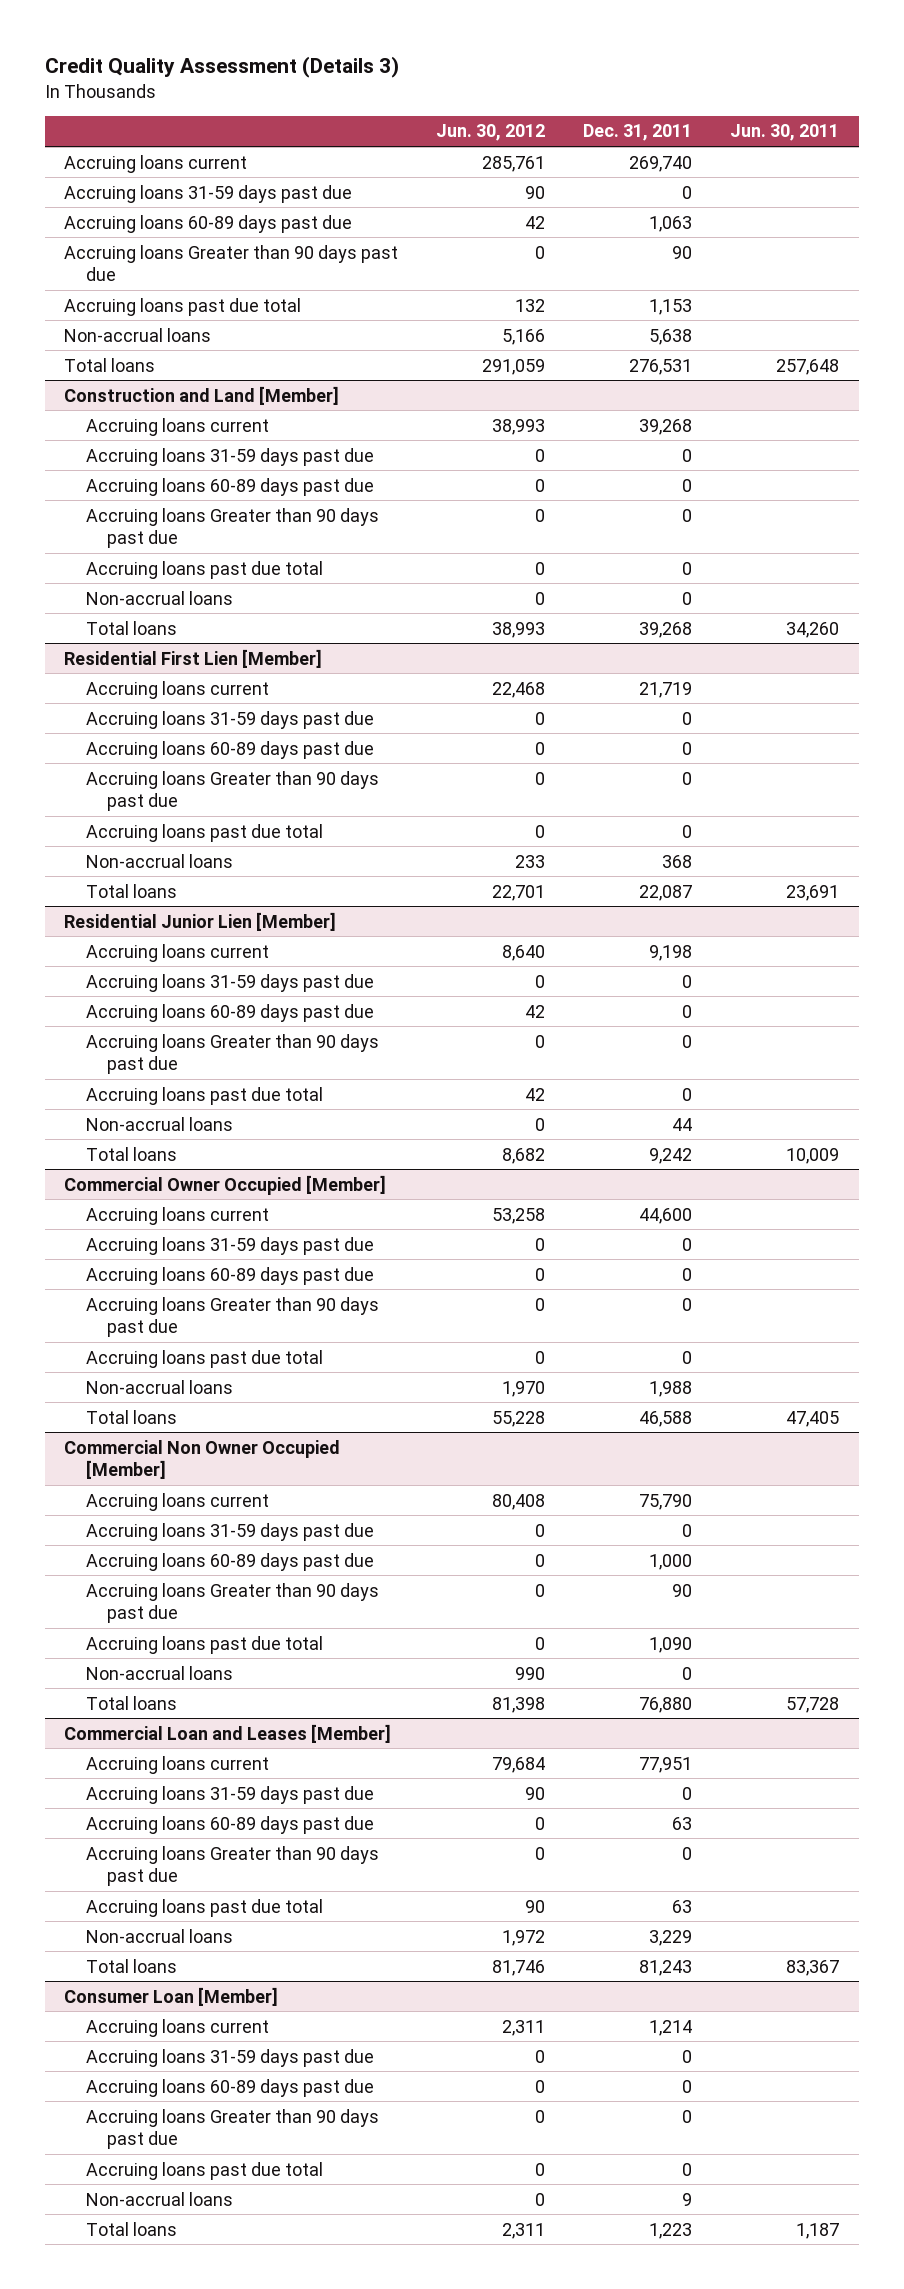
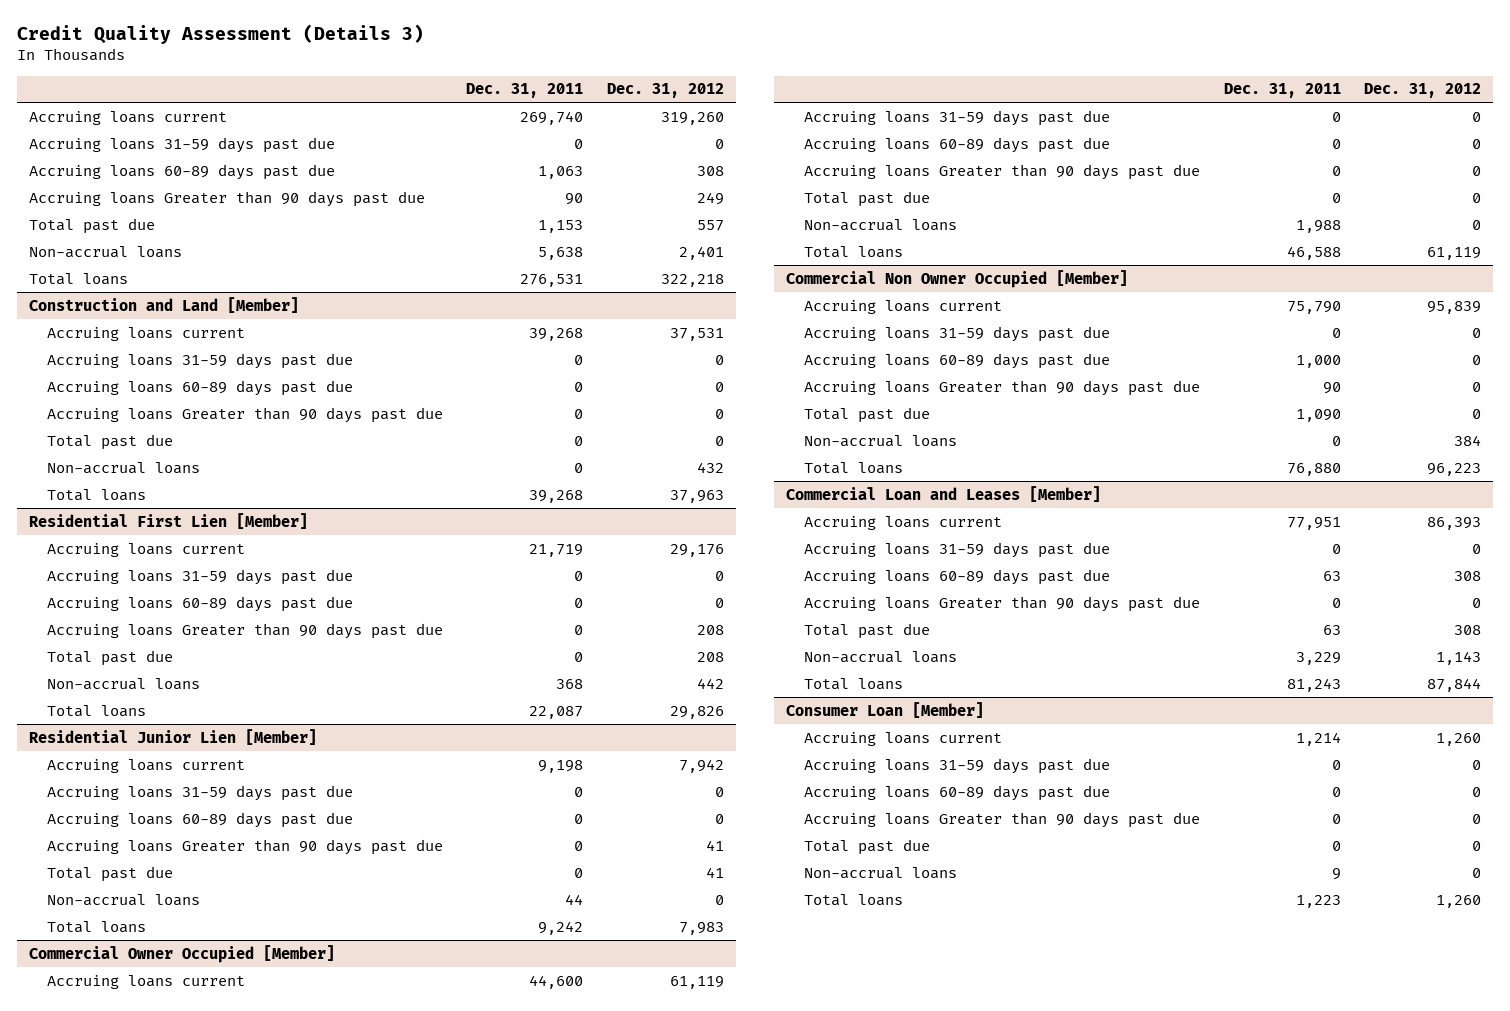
- | Jun. 30, 2012 | Dec. 31, 2011 | Jun. 30, 2011
+ | Dec. 31, 2011 | Dec. 31, 2012
- Accruing loans past due total | 132 | 1,153 |
+ Total past due | 1,153 | 557
@ Construction and Land [Member]
- Accruing loans past due total | 0 | 0 |
+ Total past due | 0 | 0
@ Residential First Lien [Member]
- Accruing loans past due total | 0 | 0 |
+ Total past due | 0 | 208
@ Residential Junior Lien [Member]
- Accruing loans past due total | 42 | 0 |
+ Total past due | 0 | 41
@ Commercial Owner Occupied [Member]
- Accruing loans past due total | 0 | 0 |
+ Total past due | 0 | 0
@ Commercial Non Owner Occupied [Member]
- Accruing loans past due total | 0 | 1,090 |
+ Total past due | 1,090 | 0
@ Commercial Loan and Leases [Member]
- Accruing loans past due total | 90 | 63 |
+ Total past due | 63 | 308
@ Consumer Loan [Member]
- Accruing loans past due total | 0 | 0 |
+ Total past due | 0 | 0

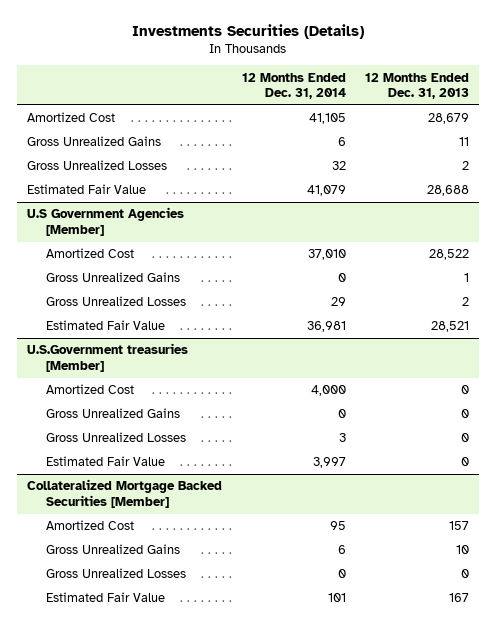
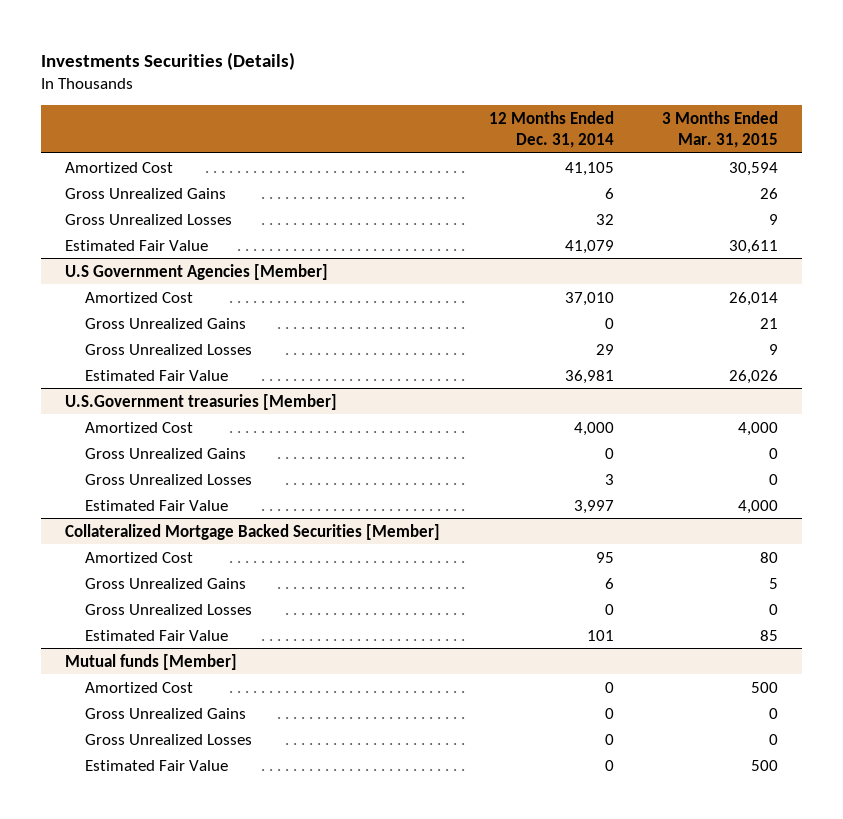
- | 12 Months Ended Dec. 31, 2014 | 12 Months Ended Dec. 31, 2013
+ | 12 Months Ended Dec. 31, 2014 | 3 Months Ended Mar. 31, 2015
+ Mutual funds [Member]
+ Amortized Cost | 0 | 500
+ Gross Unrealized Gains | 0 | 0
+ Gross Unrealized Losses | 0 | 0
+ Estimated Fair Value | 0 | 500

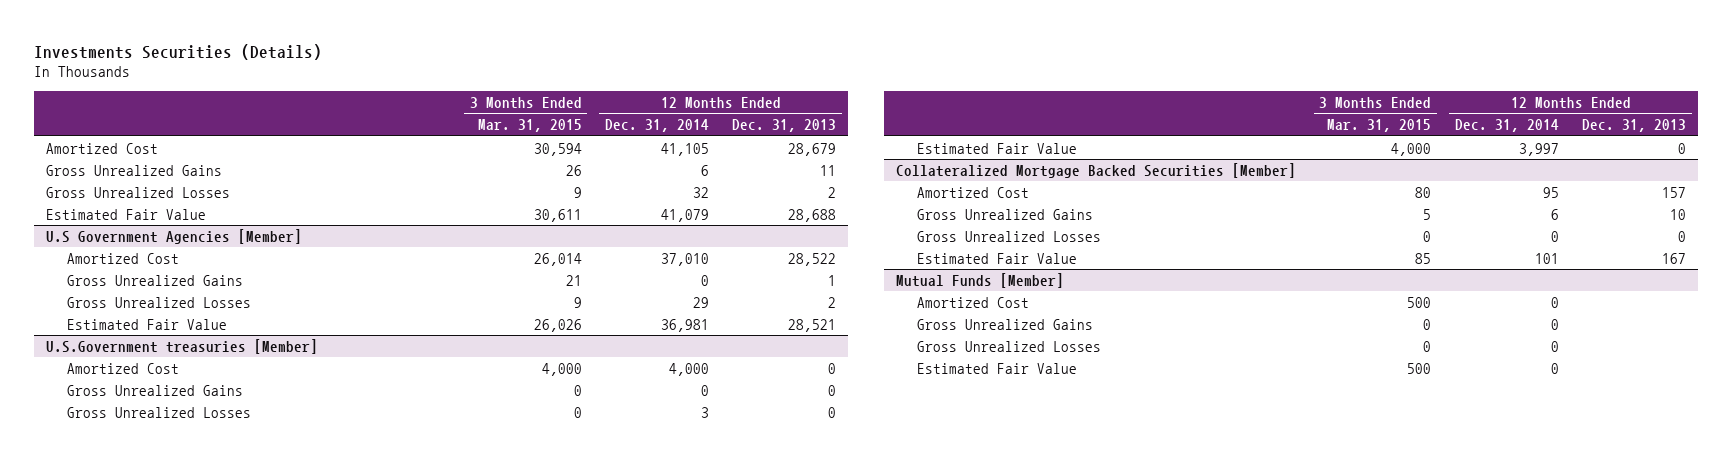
- | 12 Months Ended Dec. 31, 2014 | 3 Months Ended Mar. 31, 2015
+ | 3 Months Ended Mar. 31, 2015 | 12 Months Ended Dec. 31, 2014 | 12 Months Ended Dec. 31, 2013
- Mutual funds [Member]
+ Mutual Funds [Member]

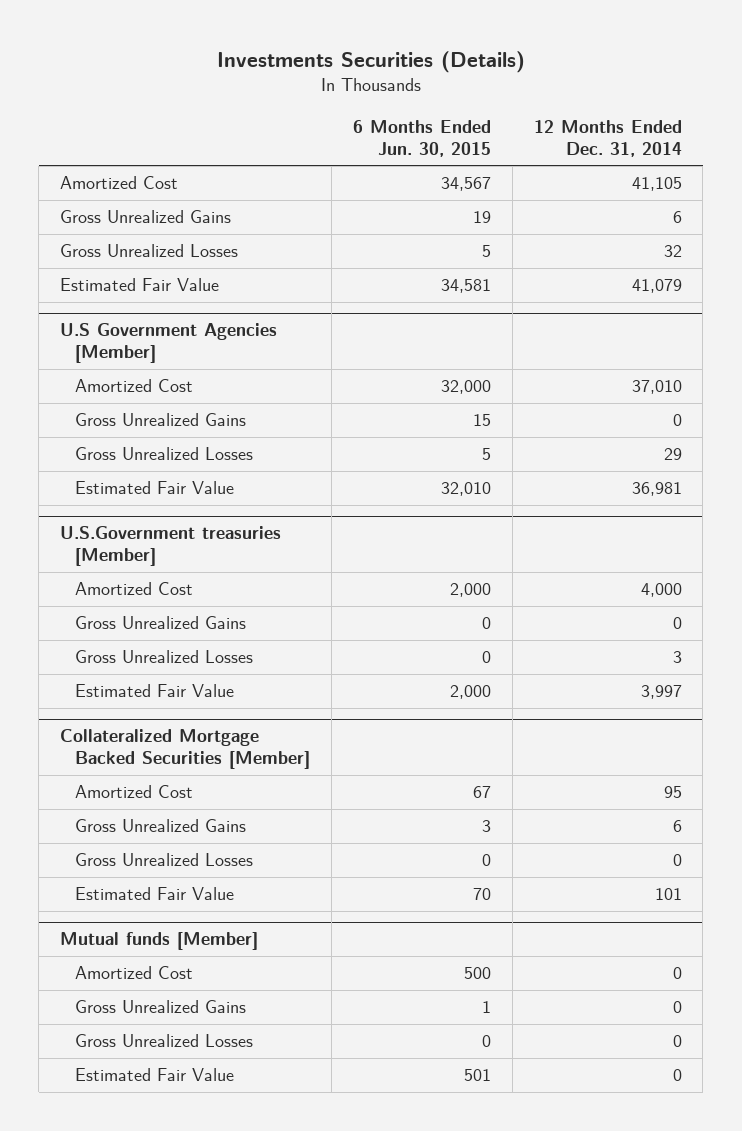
- | 3 Months Ended Mar. 31, 2015 | 12 Months Ended Dec. 31, 2014 | 12 Months Ended Dec. 31, 2013
+ | 6 Months Ended Jun. 30, 2015 | 12 Months Ended Dec. 31, 2014
- Mutual Funds [Member]
+ Mutual funds [Member]

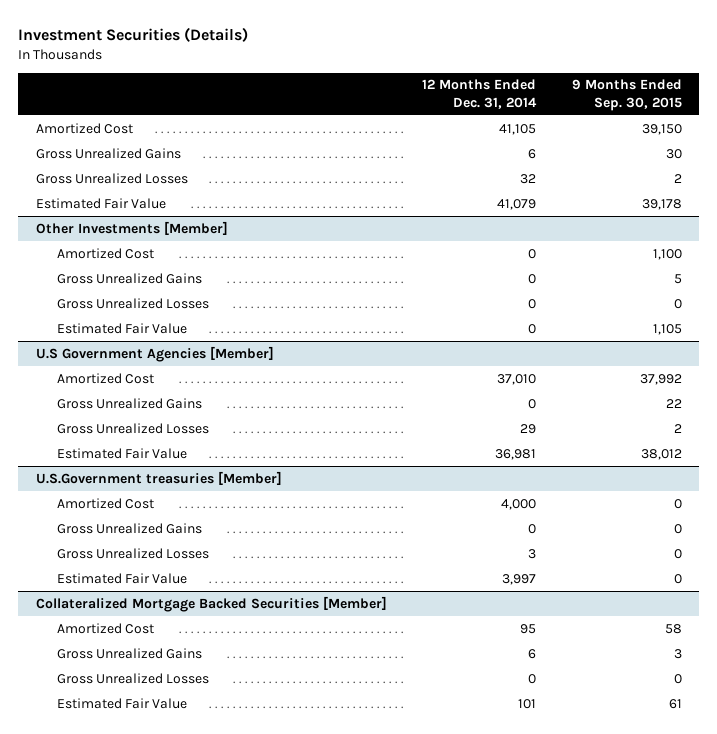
- Investments Securities (Details)
+ Investment Securities (Details)
- | 6 Months Ended Jun. 30, 2015 | 12 Months Ended Dec. 31, 2014
+ | 12 Months Ended Dec. 31, 2014 | 9 Months Ended Sep. 30, 2015
+ Other Investments [Member]
+ Amortized Cost | 0 | 1,100
+ Gross Unrealized Gains | 0 | 5
+ Gross Unrealized Losses | 0 | 0
+ Estimated Fair Value | 0 | 1,105
- Mutual funds [Member]
- Amortized Cost | 500 | 0
- Gross Unrealized Gains | 1 | 0
- Gross Unrealized Losses | 0 | 0
- Estimated Fair Value | 501 | 0

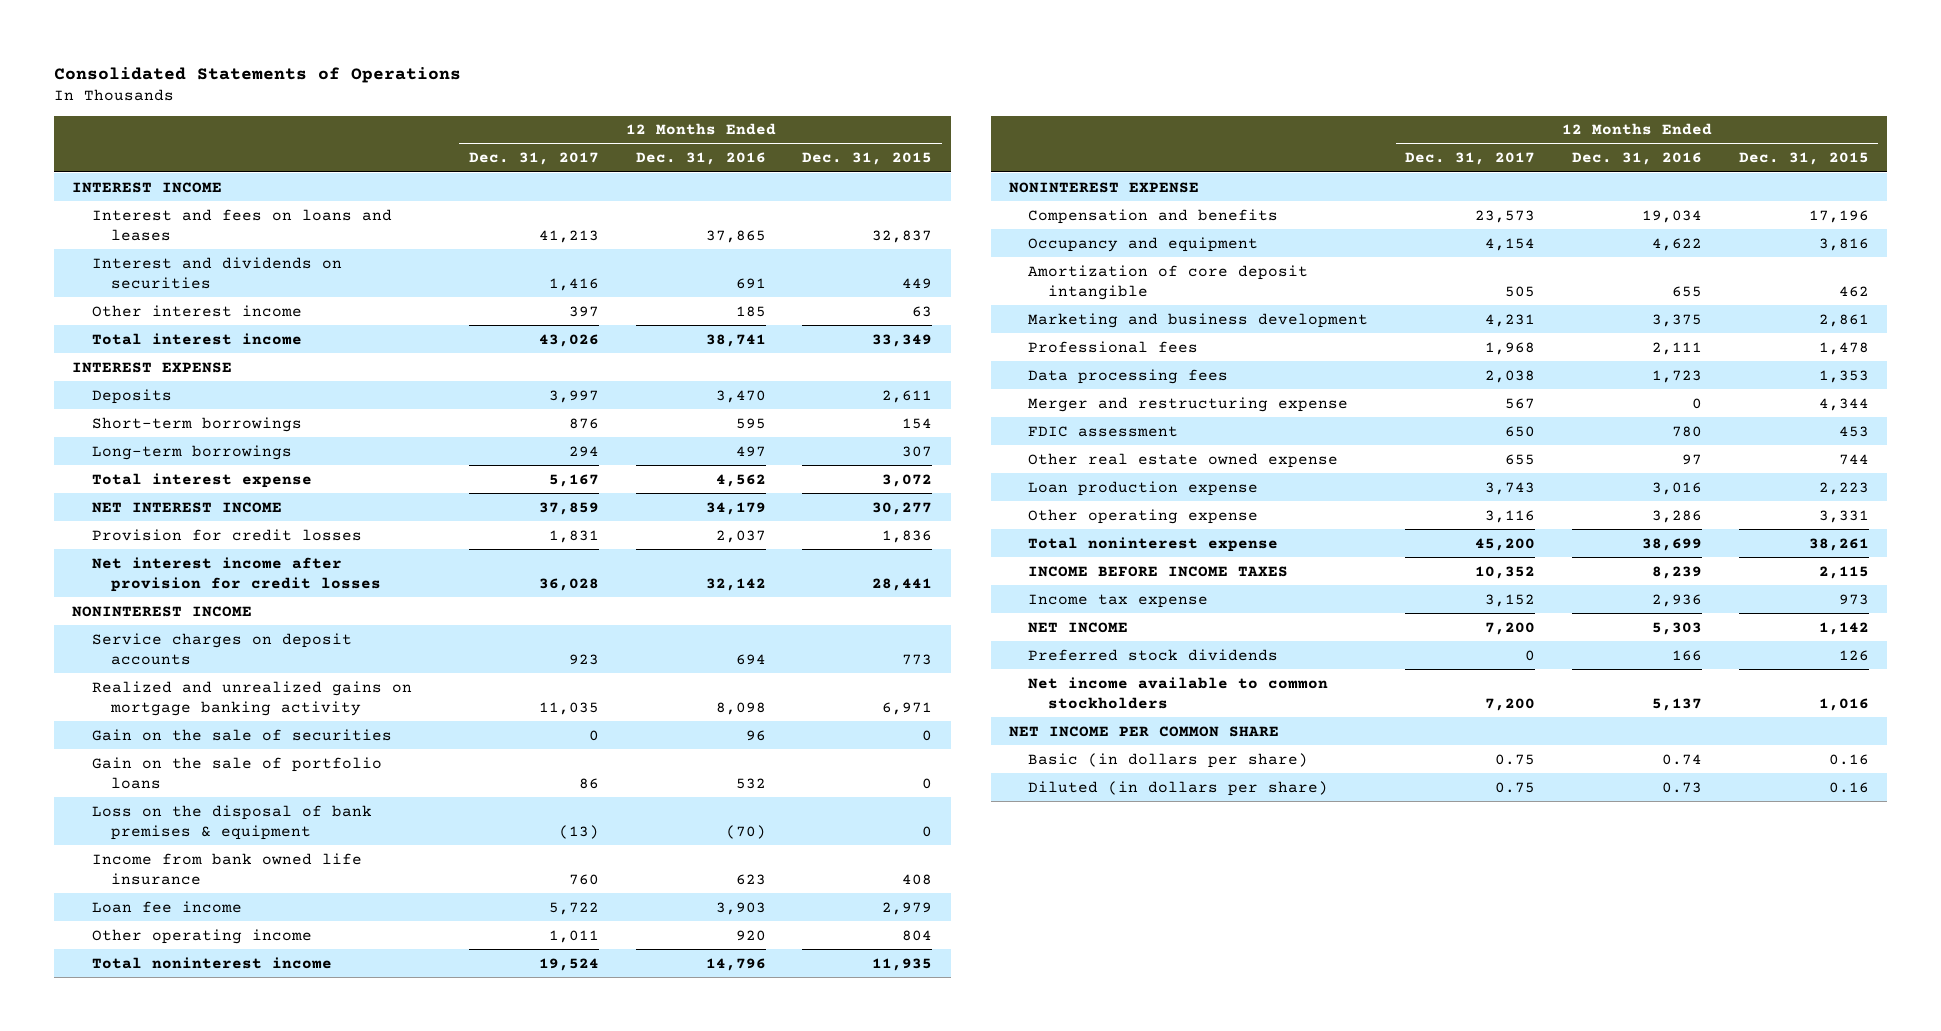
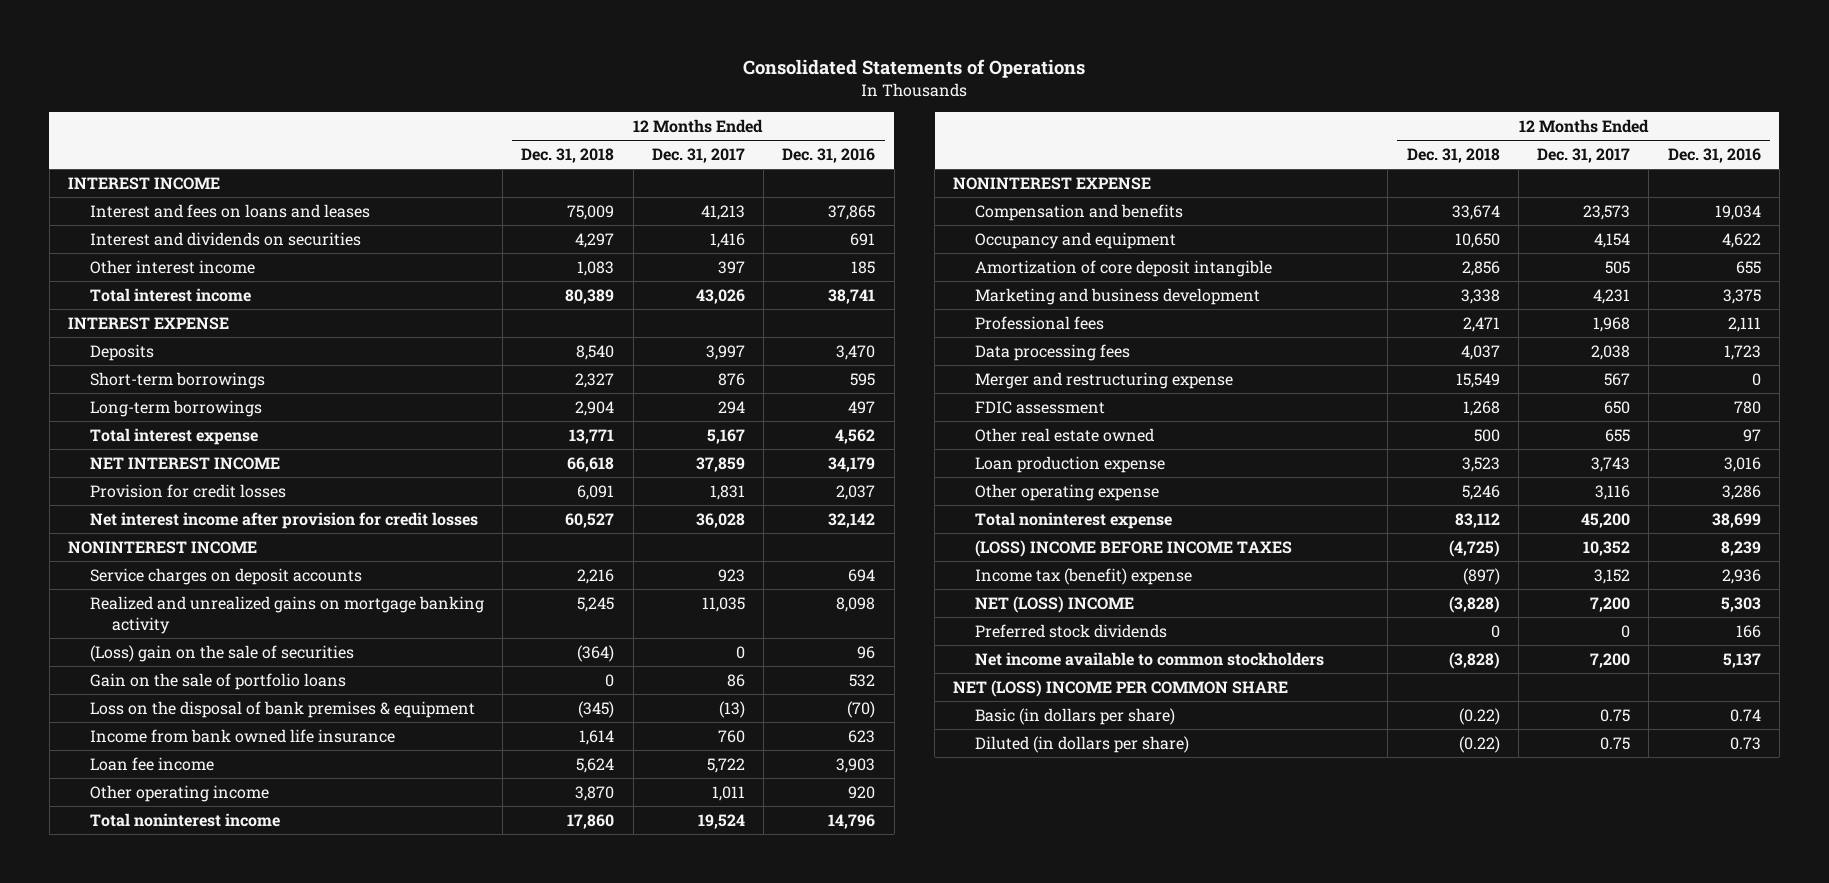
- | 12 Months Ended Dec. 31, 2017 | 12 Months Ended Dec. 31, 2016 | 12 Months Ended Dec. 31, 2015
+ | 12 Months Ended Dec. 31, 2018 | 12 Months Ended Dec. 31, 2017 | 12 Months Ended Dec. 31, 2016
- Gain on the sale of securities | 0 | 96 | 0
+ (Loss) gain on the sale of securities | (364) | 0 | 96
- Other real estate owned expense | 655 | 97 | 744
+ Other real estate owned | 500 | 655 | 97
- INCOME BEFORE INCOME TAXES | 10,352 | 8,239 | 2,115
- Income tax expense | 3,152 | 2,936 | 973
- NET INCOME | 7,200 | 5,303 | 1,142
+ (LOSS) INCOME BEFORE INCOME TAXES | (4,725) | 10,352 | 8,239
+ Income tax (benefit) expense | (897) | 3,152 | 2,936
+ NET (LOSS) INCOME | (3,828) | 7,200 | 5,303
- NET INCOME PER COMMON SHARE
+ NET (LOSS) INCOME PER COMMON SHARE

